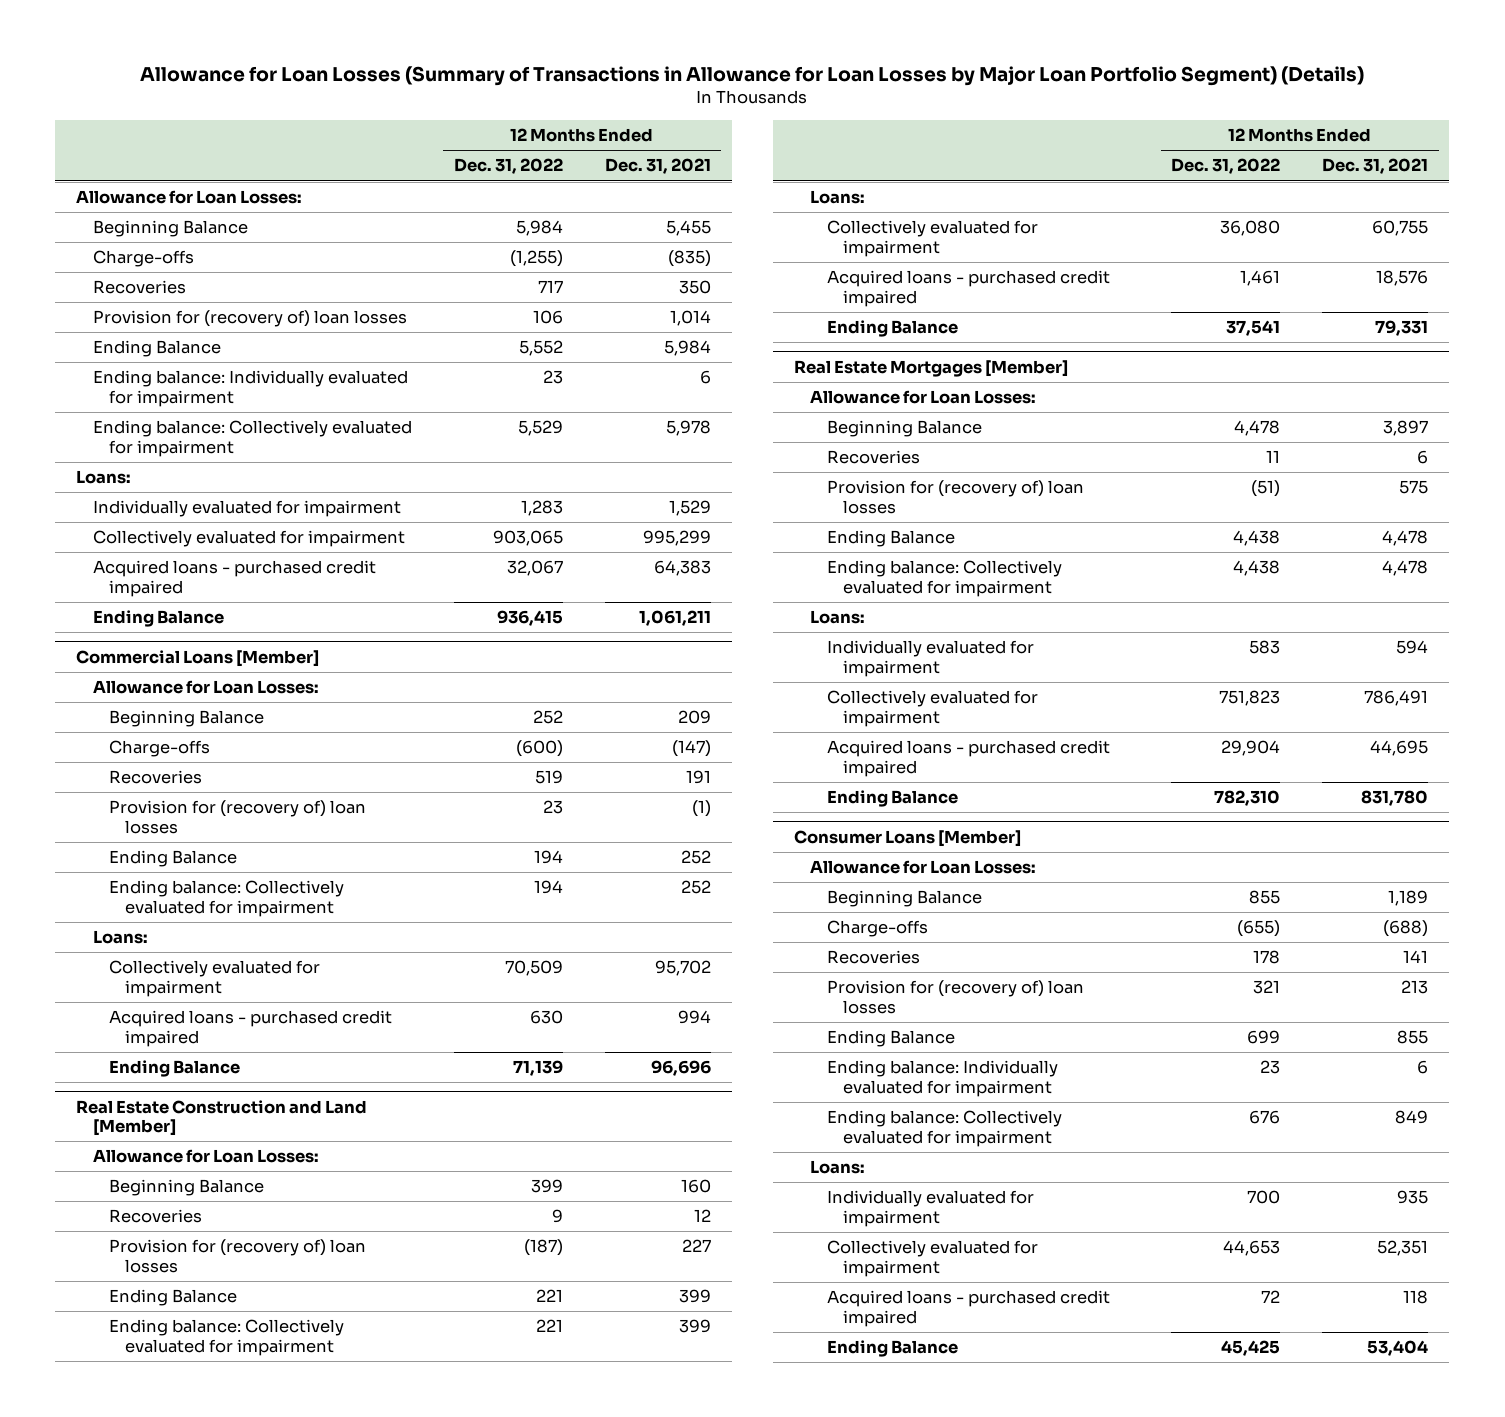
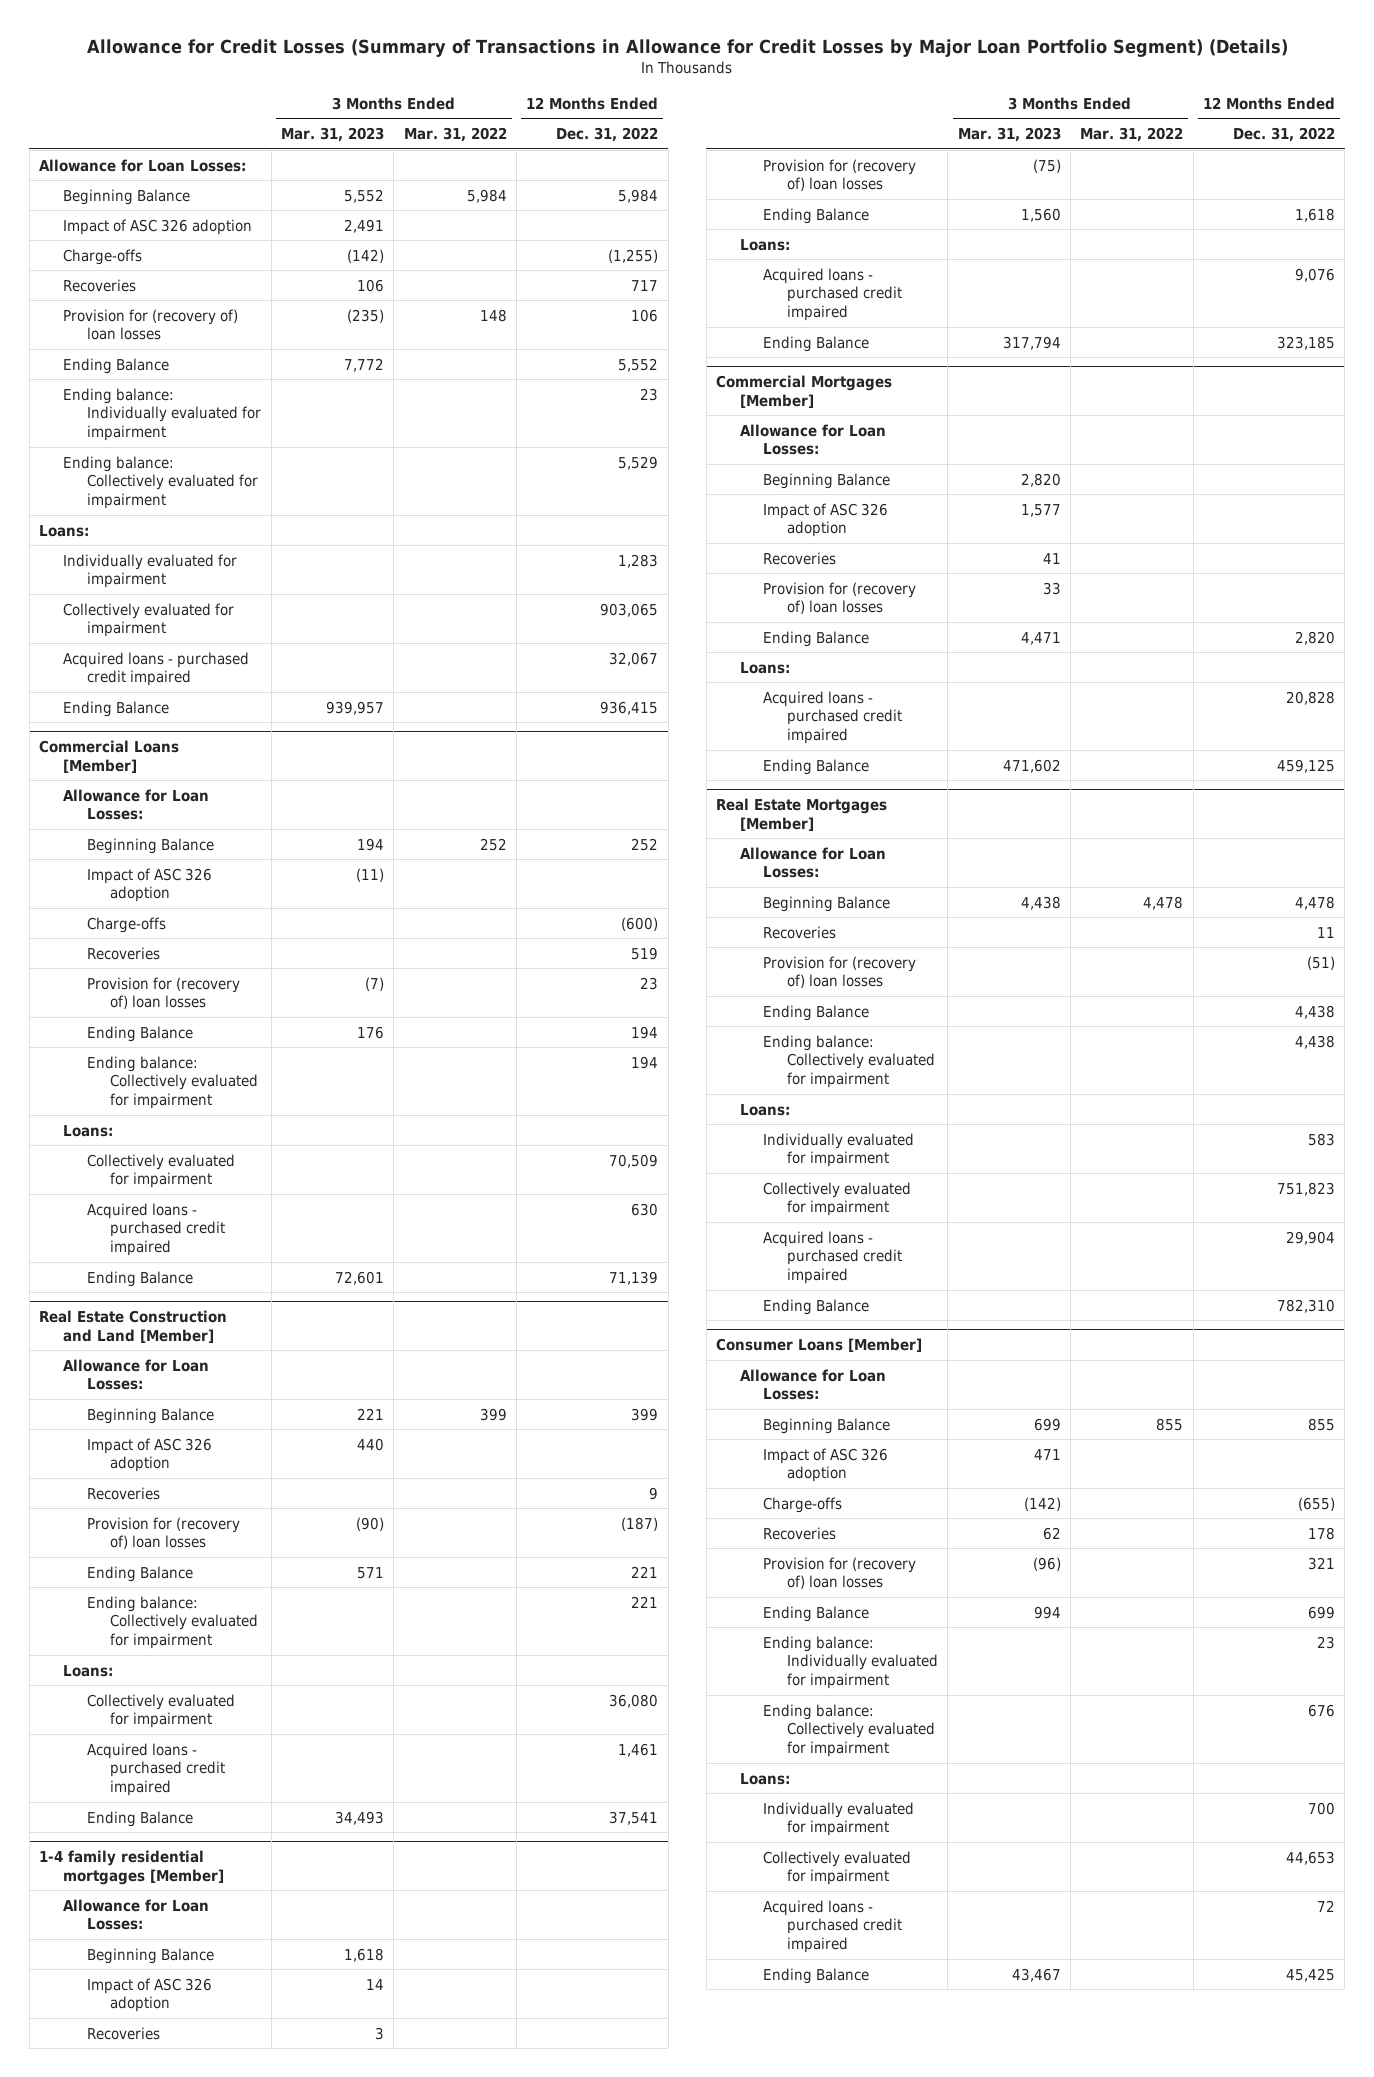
- Allowance for Loan Losses (Summary of Transactions in Allowance for Loan Losses by Major Loan Portfolio Segment) (Details)
+ Allowance for Credit Losses (Summary of Transactions in Allowance for Credit Losses by Major Loan Portfolio Segment) (Details)
- | 12 Months Ended Dec. 31, 2022 | 12 Months Ended Dec. 31, 2021
+ | 3 Months Ended Mar. 31, 2023 | 3 Months Ended Mar. 31, 2022 | 12 Months Ended Dec. 31, 2022
+ Impact of ASC 326 adoption | 2,491 | |
@ Commercial Loans [Member]
+ Impact of ASC 326 adoption | (11) | |
@ Real Estate Construction and Land [Member]
+ Impact of ASC 326 adoption | 440 | |
+ 1-4 family residential mortgages [Member]
+ Allowance for Loan Losses:
+ Beginning Balance | 1,618 | |
+ Impact of ASC 326 adoption | 14 | |
+ Recoveries | 3 | |
+ Provision for (recovery of) loan losses | (75) | |
+ Ending Balance | 1,560 | | 1,618
+ Loans:
+ Acquired loans - purchased credit impaired | | | 9,076
+ Ending Balance | 317,794 | | 323,185
+ Commercial Mortgages [Member]
+ Allowance for Loan Losses:
+ Beginning Balance | 2,820 | |
+ Impact of ASC 326 adoption | 1,577 | |
+ Recoveries | 41 | |
+ Provision for (recovery of) loan losses | 33 | |
+ Ending Balance | 4,471 | | 2,820
+ Loans:
+ Acquired loans - purchased credit impaired | | | 20,828
+ Ending Balance | 471,602 | | 459,125
@ Consumer Loans [Member]
+ Impact of ASC 326 adoption | 471 | |

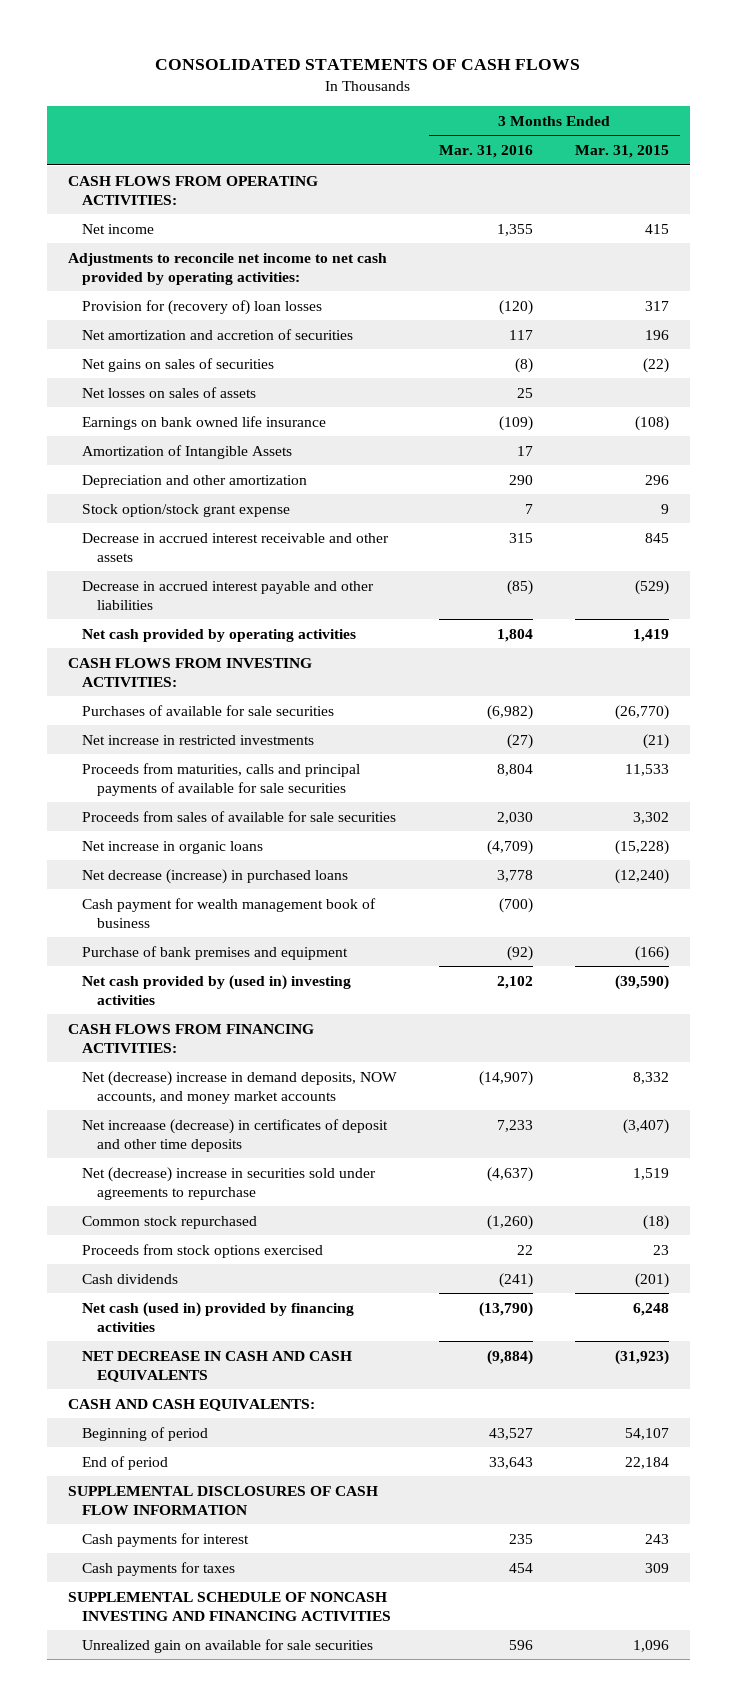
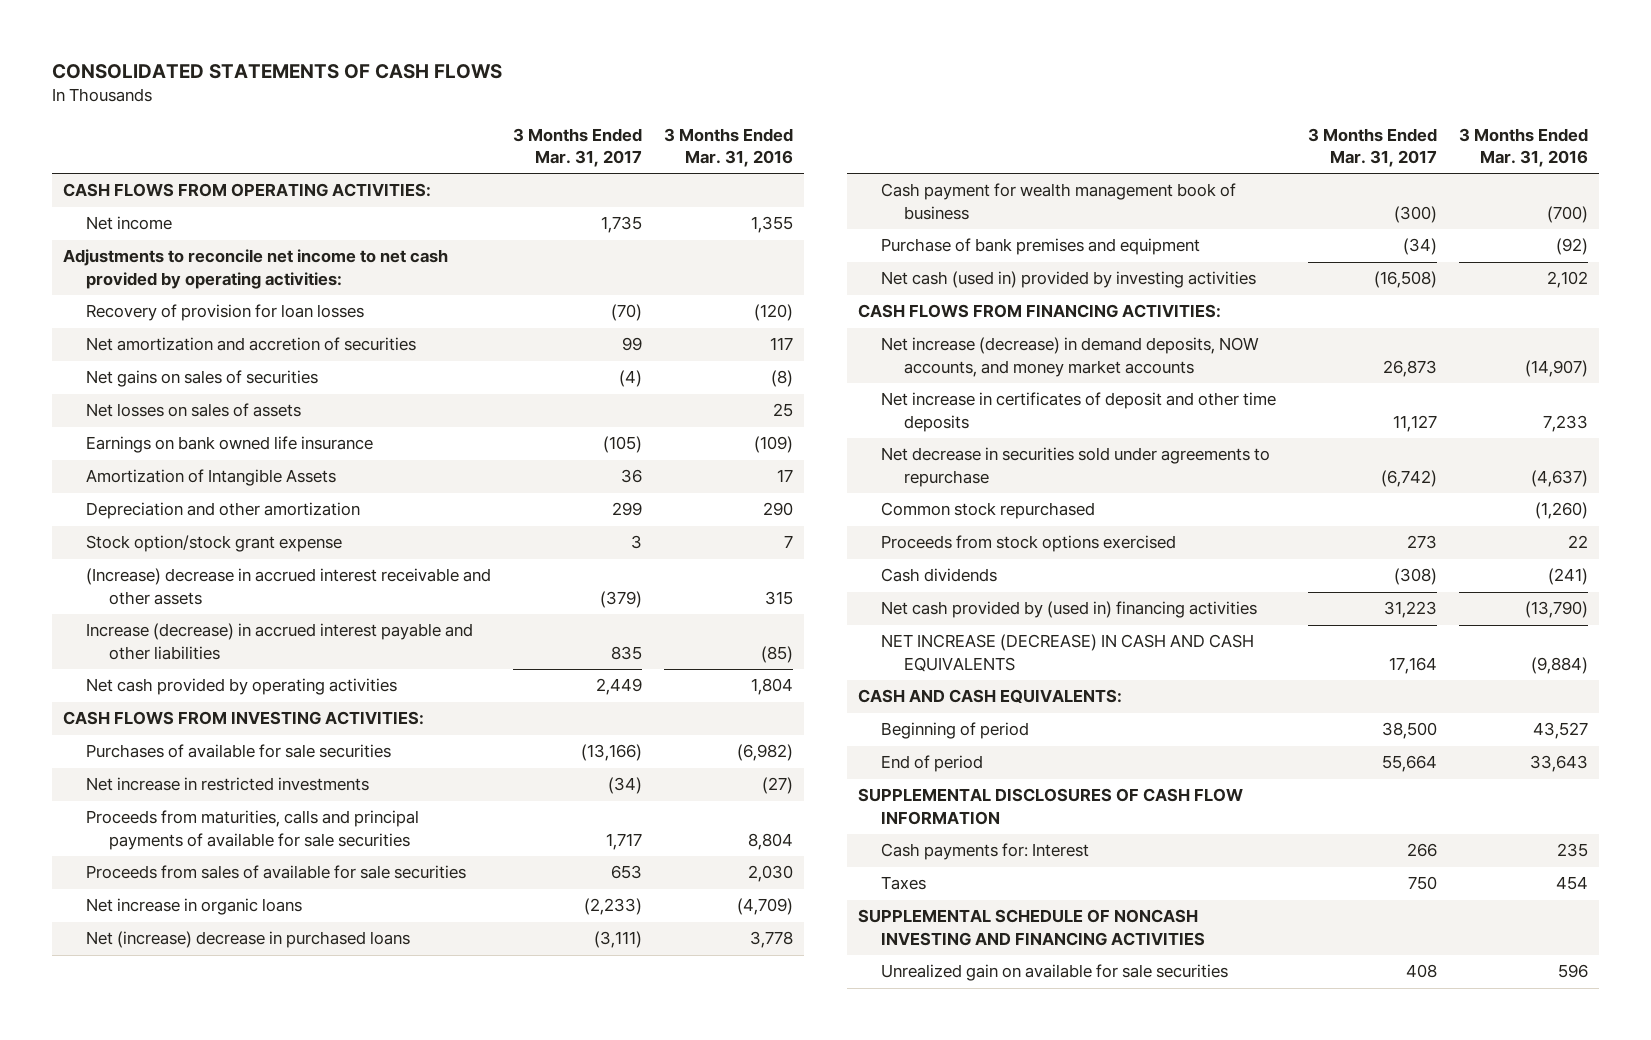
- | 3 Months Ended Mar. 31, 2016 | 3 Months Ended Mar. 31, 2015
+ | 3 Months Ended Mar. 31, 2017 | 3 Months Ended Mar. 31, 2016
- Provision for (recovery of) loan losses | (120) | 317
+ Recovery of provision for loan losses | (70) | (120)
- Decrease in accrued interest receivable and other assets | 315 | 845
- Decrease in accrued interest payable and other liabilities | (85) | (529)
+ (Increase) decrease in accrued interest receivable and other assets | (379) | 315
+ Increase (decrease) in accrued interest payable and other liabilities | 835 | (85)
- Net decrease (increase) in purchased loans | 3,778 | (12,240)
+ Net (increase) decrease in purchased loans | (3,111) | 3,778
- Net cash provided by (used in) investing activities | 2,102 | (39,590)
+ Net cash (used in) provided by investing activities | (16,508) | 2,102
- Net (decrease) increase in demand deposits, NOW accounts, and money market accounts | (14,907) | 8,332
- Net increaase (decrease) in certificates of deposit and other time deposits | 7,233 | (3,407)
- Net (decrease) increase in securities sold under agreements to repurchase | (4,637) | 1,519
+ Net increase (decrease) in demand deposits, NOW accounts, and money market accounts | 26,873 | (14,907)
+ Net increase in certificates of deposit and other time deposits | 11,127 | 7,233
+ Net decrease in securities sold under agreements to repurchase | (6,742) | (4,637)
- Net cash (used in) provided by financing activities | (13,790) | 6,248
- NET DECREASE IN CASH AND CASH EQUIVALENTS | (9,884) | (31,923)
+ Net cash provided by (used in) financing activities | 31,223 | (13,790)
+ NET INCREASE (DECREASE) IN CASH AND CASH EQUIVALENTS | 17,164 | (9,884)
- Cash payments for interest | 235 | 243
- Cash payments for taxes | 454 | 309
+ Cash payments for: Interest | 266 | 235
+ Taxes | 750 | 454

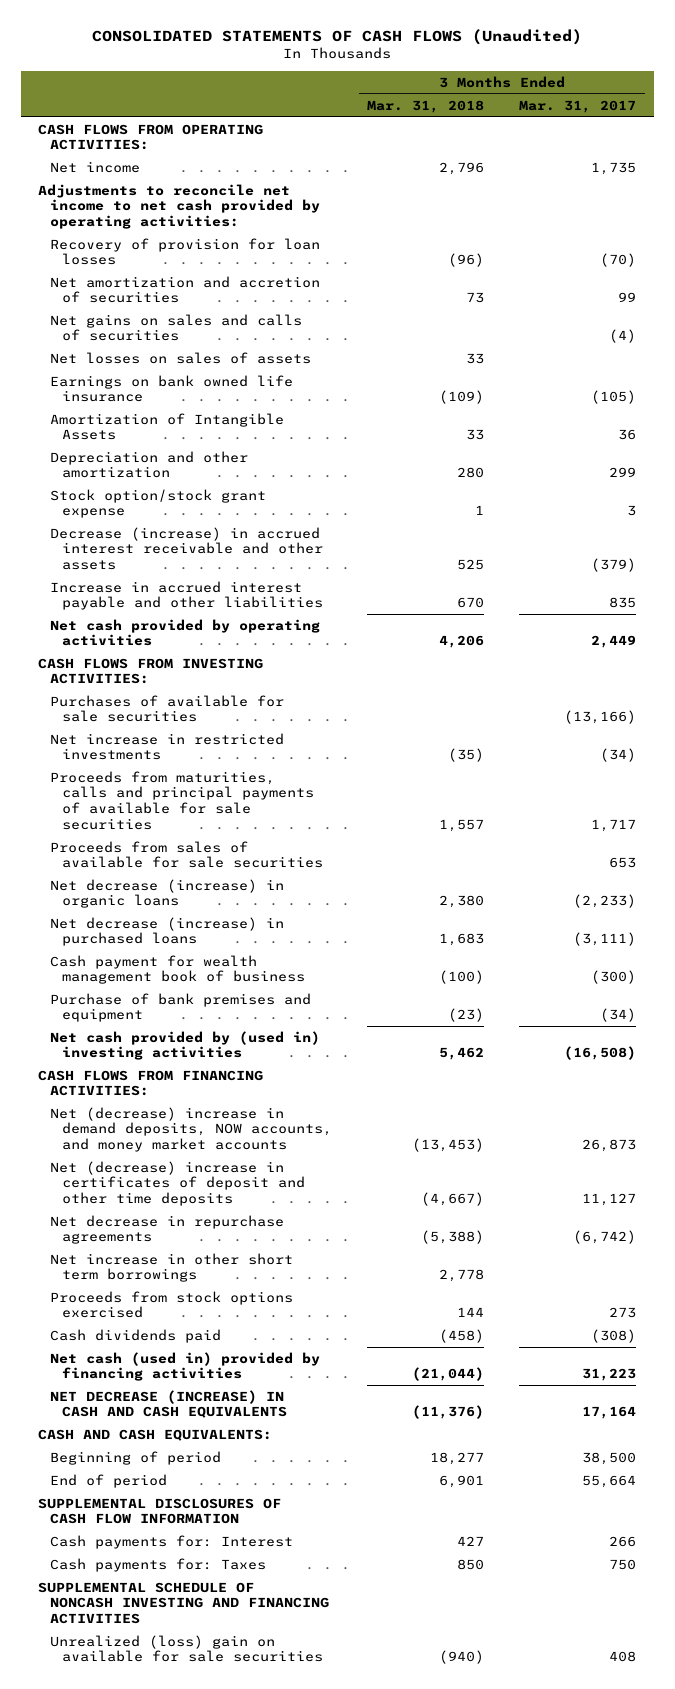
- CONSOLIDATED STATEMENTS OF CASH FLOWS
+ CONSOLIDATED STATEMENTS OF CASH FLOWS (Unaudited)
- | 3 Months Ended Mar. 31, 2017 | 3 Months Ended Mar. 31, 2016
+ | 3 Months Ended Mar. 31, 2018 | 3 Months Ended Mar. 31, 2017
- Net gains on sales of securities | (4) | (8)
+ Net gains on sales and calls of securities | | (4)
- (Increase) decrease in accrued interest receivable and other assets | (379) | 315
- Increase (decrease) in accrued interest payable and other liabilities | 835 | (85)
+ Decrease (increase) in accrued interest receivable and other assets | 525 | (379)
+ Increase in accrued interest payable and other liabilities | 670 | 835
- Net increase in organic loans | (2,233) | (4,709)
- Net (increase) decrease in purchased loans | (3,111) | 3,778
+ Net decrease (increase) in organic loans | 2,380 | (2,233)
+ Net decrease (increase) in purchased loans | 1,683 | (3,111)
- Net cash (used in) provided by investing activities | (16,508) | 2,102
+ Net cash provided by (used in) investing activities | 5,462 | (16,508)
- Net increase (decrease) in demand deposits, NOW accounts, and money market accounts | 26,873 | (14,907)
- Net increase in certificates of deposit and other time deposits | 11,127 | 7,233
- Net decrease in securities sold under agreements to repurchase | (6,742) | (4,637)
- Common stock repurchased | | (1,260)
+ Net (decrease) increase in demand deposits, NOW accounts, and money market accounts | (13,453) | 26,873
+ Net (decrease) increase in certificates of deposit and other time deposits | (4,667) | 11,127
+ Net decrease in repurchase agreements | (5,388) | (6,742)
+ Net increase in other short term borrowings | 2,778 |
- Cash dividends | (308) | (241)
- Net cash provided by (used in) financing activities | 31,223 | (13,790)
- NET INCREASE (DECREASE) IN CASH AND CASH EQUIVALENTS | 17,164 | (9,884)
+ Cash dividends paid | (458) | (308)
+ Net cash (used in) provided by financing activities | (21,044) | 31,223
+ NET DECREASE (INCREASE) IN CASH AND CASH EQUIVALENTS | (11,376) | 17,164
- Taxes | 750 | 454
+ Cash payments for: Taxes | 850 | 750
- Unrealized gain on available for sale securities | 408 | 596
+ Unrealized (loss) gain on available for sale securities | (940) | 408

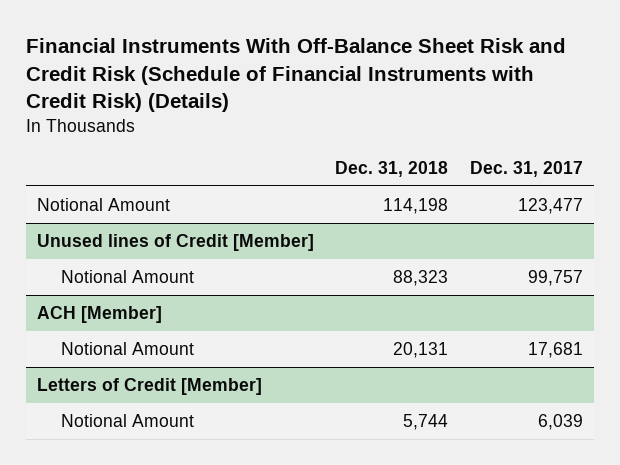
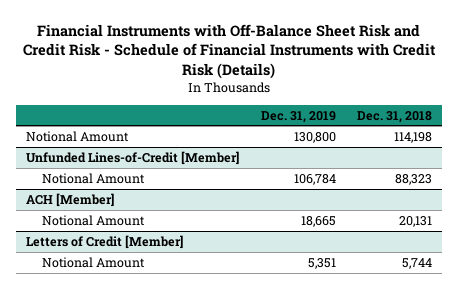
- Financial Instruments With Off-Balance Sheet Risk and Credit Risk (Schedule of Financial Instruments with Credit Risk) (Details)
+ Financial Instruments with Off-Balance Sheet Risk and Credit Risk - Schedule of Financial Instruments with Credit Risk (Details)
- | Dec. 31, 2018 | Dec. 31, 2017
+ | Dec. 31, 2019 | Dec. 31, 2018
- Unused lines of Credit [Member]
+ Unfunded Lines-of-Credit [Member]

